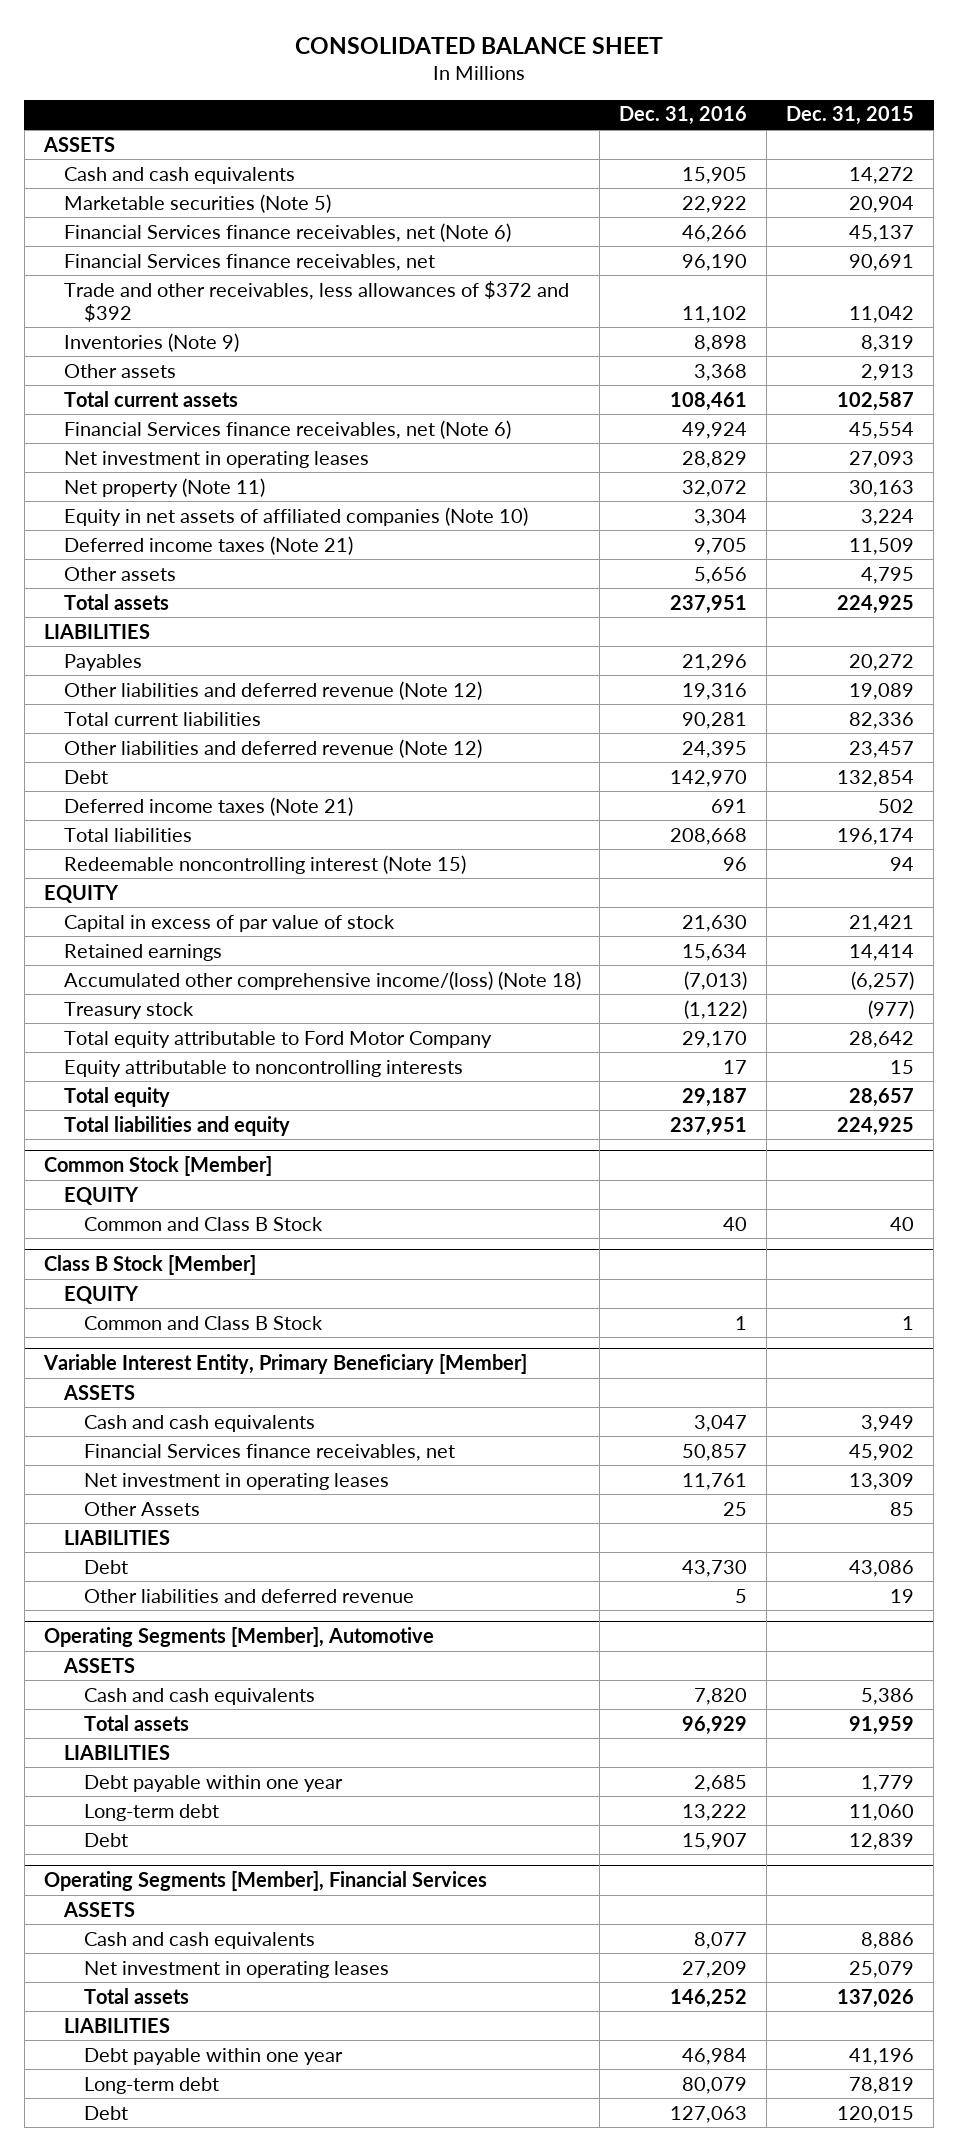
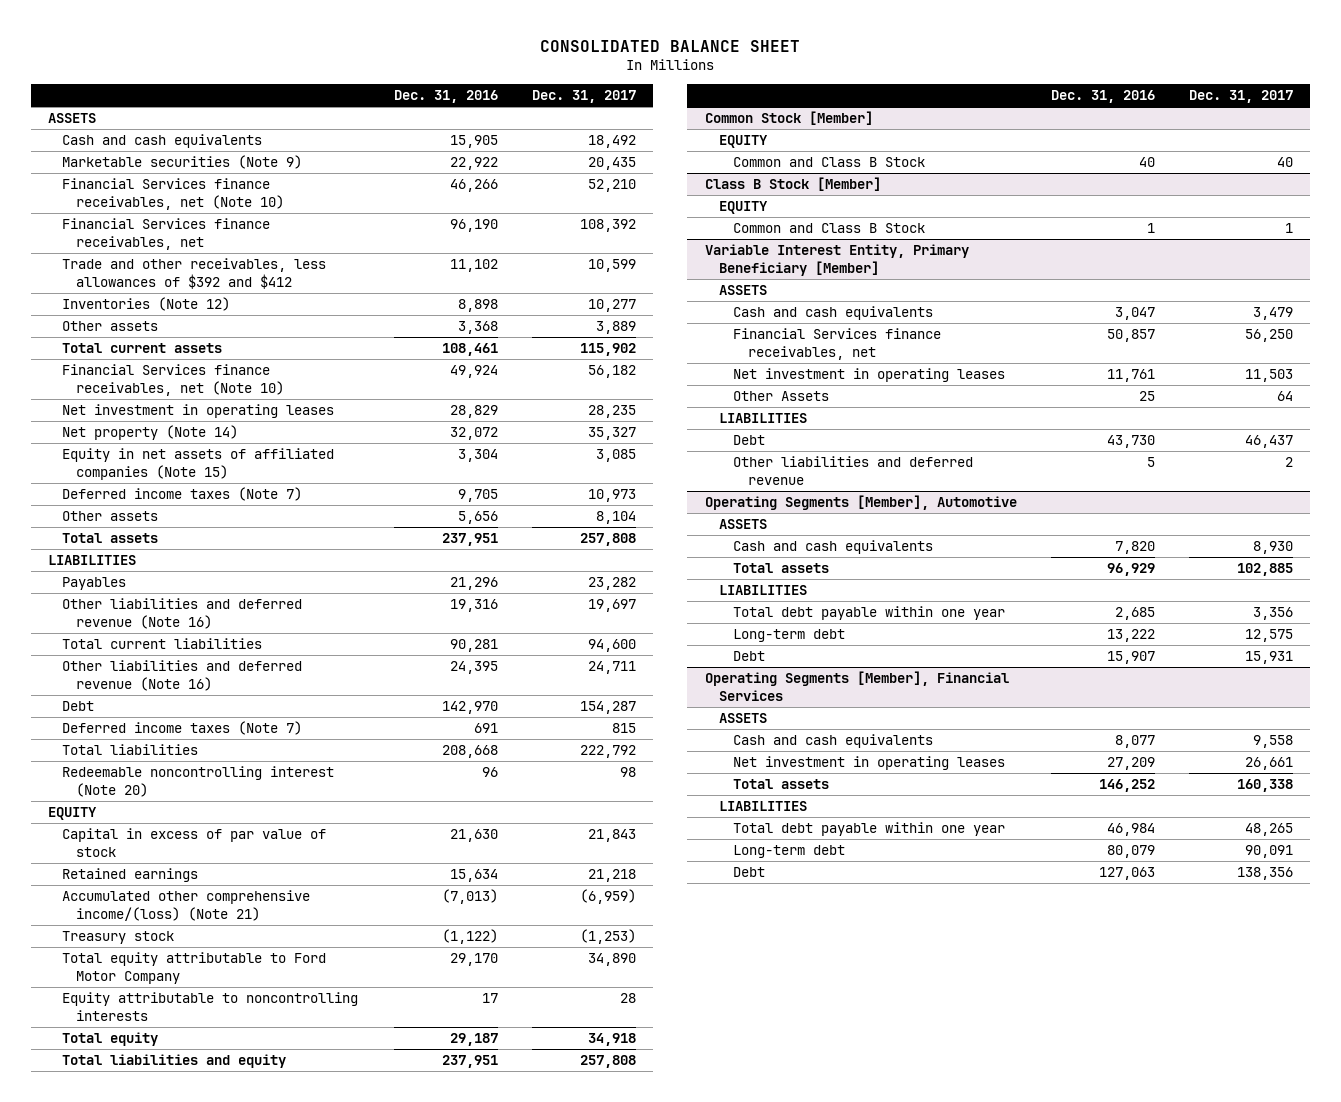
- | Dec. 31, 2016 | Dec. 31, 2015
+ | Dec. 31, 2016 | Dec. 31, 2017
- Marketable securities (Note 5) | 22,922 | 20,904
- Financial Services finance receivables, net (Note 6) | 46,266 | 45,137
+ Marketable securities (Note 9) | 22,922 | 20,435
+ Financial Services finance receivables, net (Note 10) | 46,266 | 52,210
- Trade and other receivables, less allowances of $372 and $392 | 11,102 | 11,042
- Inventories (Note 9) | 8,898 | 8,319
+ Trade and other receivables, less allowances of $392 and $412 | 11,102 | 10,599
+ Inventories (Note 12) | 8,898 | 10,277
- Financial Services finance receivables, net (Note 6) | 49,924 | 45,554
+ Financial Services finance receivables, net (Note 10) | 49,924 | 56,182
- Net property (Note 11) | 32,072 | 30,163
- Equity in net assets of affiliated companies (Note 10) | 3,304 | 3,224
- Deferred income taxes (Note 21) | 9,705 | 11,509
+ Net property (Note 14) | 32,072 | 35,327
+ Equity in net assets of affiliated companies (Note 15) | 3,304 | 3,085
+ Deferred income taxes (Note 7) | 9,705 | 10,973
- Other liabilities and deferred revenue (Note 12) | 19,316 | 19,089
+ Other liabilities and deferred revenue (Note 16) | 19,316 | 19,697
- Other liabilities and deferred revenue (Note 12) | 24,395 | 23,457
+ Other liabilities and deferred revenue (Note 16) | 24,395 | 24,711
- Deferred income taxes (Note 21) | 691 | 502
+ Deferred income taxes (Note 7) | 691 | 815
- Redeemable noncontrolling interest (Note 15) | 96 | 94
+ Redeemable noncontrolling interest (Note 20) | 96 | 98
- Accumulated other comprehensive income/(loss) (Note 18) | (7,013) | (6,257)
+ Accumulated other comprehensive income/(loss) (Note 21) | (7,013) | (6,959)
@ Operating Segments [Member], Automotive
- Debt payable within one year | 2,685 | 1,779
+ Total debt payable within one year | 2,685 | 3,356
@ Operating Segments [Member], Financial Services
- Debt payable within one year | 46,984 | 41,196
+ Total debt payable within one year | 46,984 | 48,265

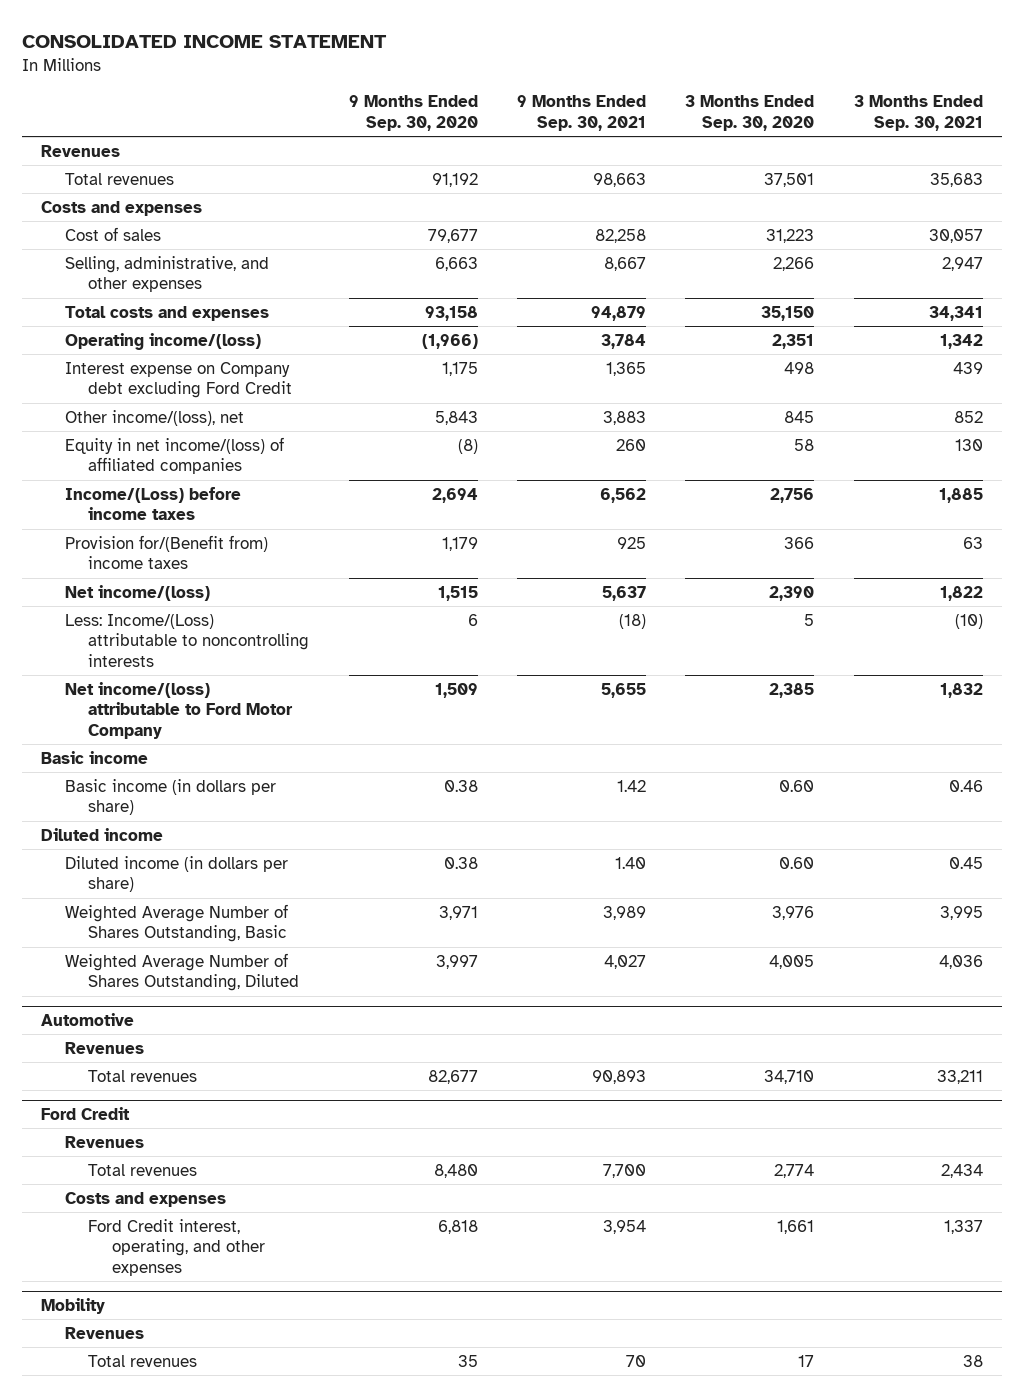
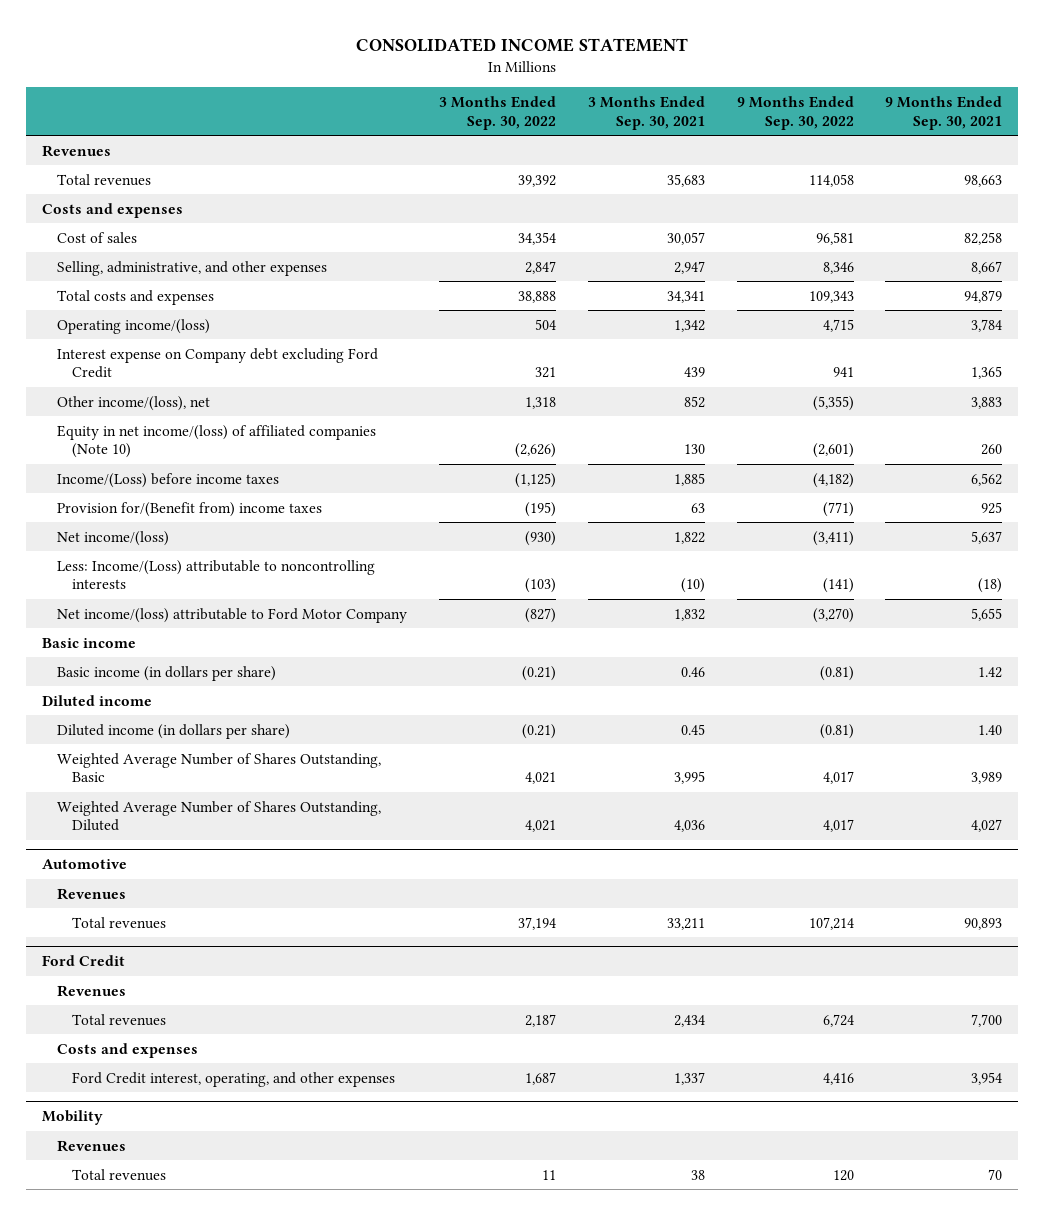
- | 9 Months Ended Sep. 30, 2020 | 9 Months Ended Sep. 30, 2021 | 3 Months Ended Sep. 30, 2020 | 3 Months Ended Sep. 30, 2021
+ | 3 Months Ended Sep. 30, 2022 | 3 Months Ended Sep. 30, 2021 | 9 Months Ended Sep. 30, 2022 | 9 Months Ended Sep. 30, 2021
- Equity in net income/(loss) of affiliated companies | (8) | 260 | 58 | 130
+ Equity in net income/(loss) of affiliated companies (Note 10) | (2,626) | 130 | (2,601) | 260

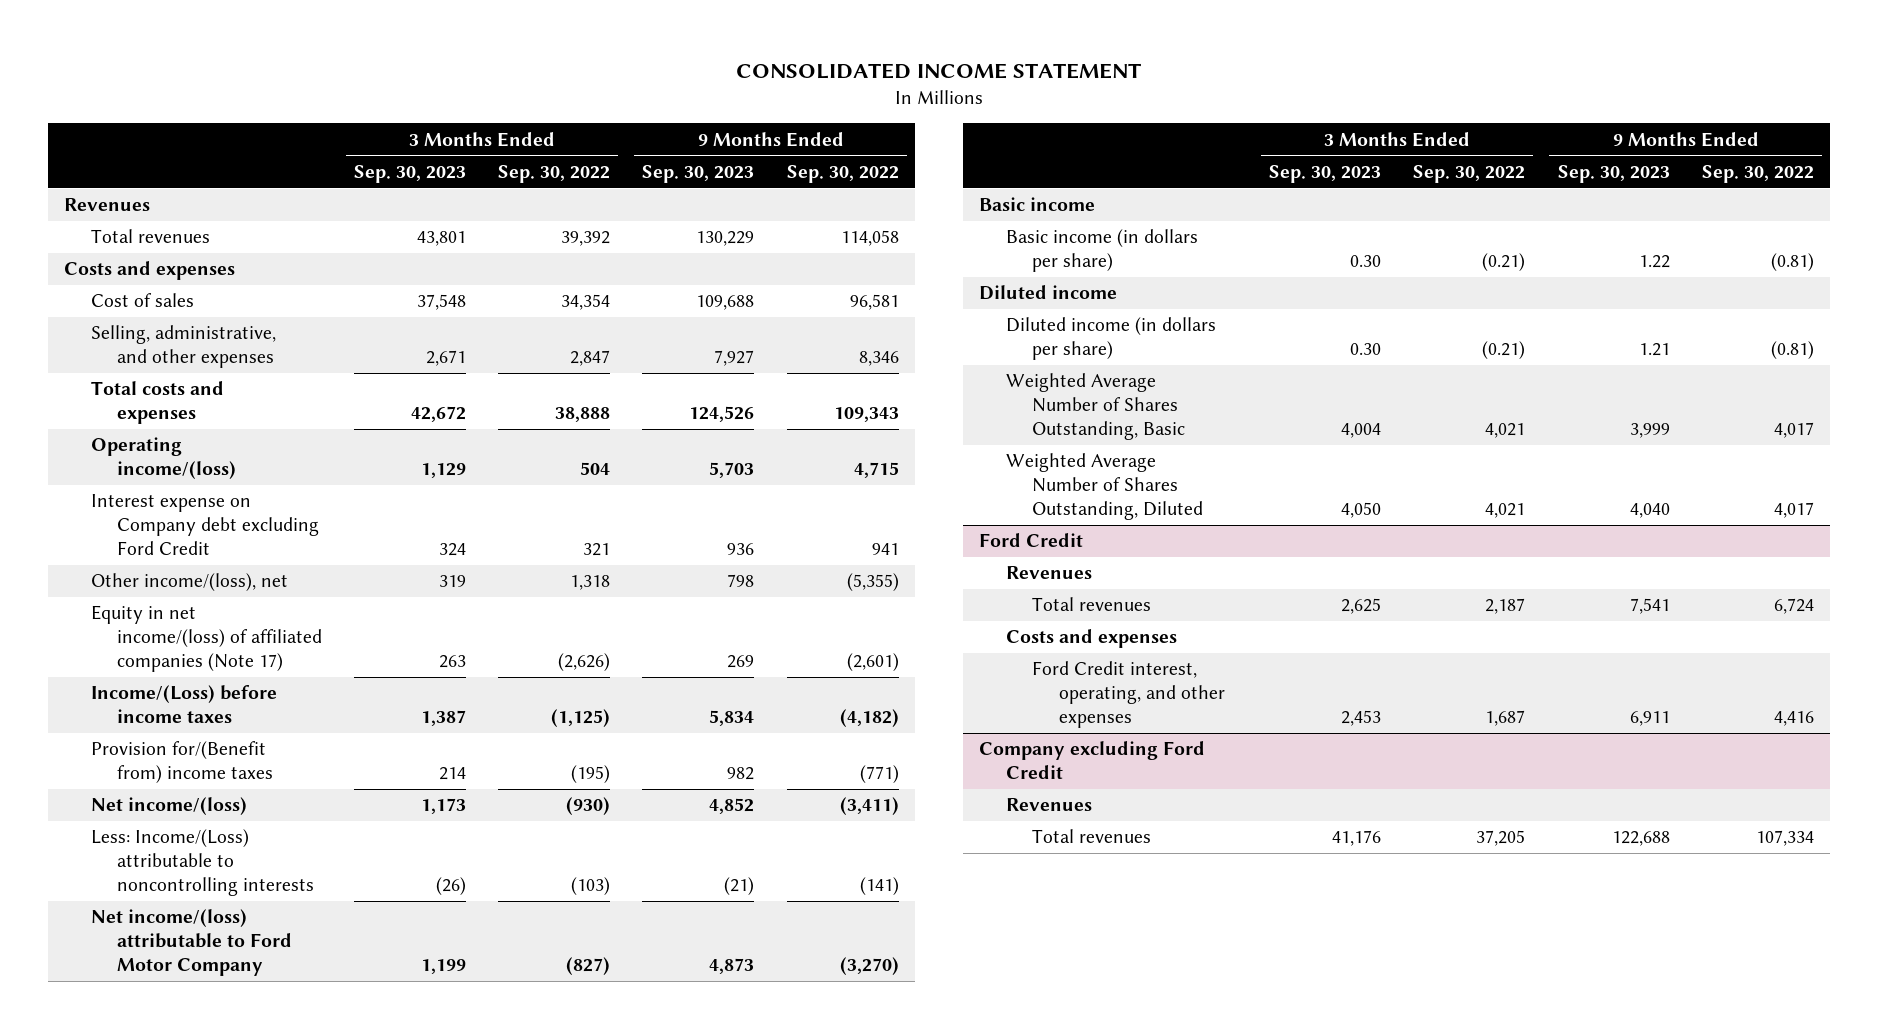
- | 3 Months Ended Sep. 30, 2022 | 3 Months Ended Sep. 30, 2021 | 9 Months Ended Sep. 30, 2022 | 9 Months Ended Sep. 30, 2021
+ | 3 Months Ended Sep. 30, 2023 | 3 Months Ended Sep. 30, 2022 | 9 Months Ended Sep. 30, 2023 | 9 Months Ended Sep. 30, 2022
- Equity in net income/(loss) of affiliated companies (Note 10) | (2,626) | 130 | (2,601) | 260
+ Equity in net income/(loss) of affiliated companies (Note 17) | 263 | (2,626) | 269 | (2,601)
- Automotive
- Revenues
- Total revenues | 37,194 | 33,211 | 107,214 | 90,893
- Mobility
+ Company excluding Ford Credit
- Total revenues | 11 | 38 | 120 | 70
+ Total revenues | 41,176 | 37,205 | 122,688 | 107,334

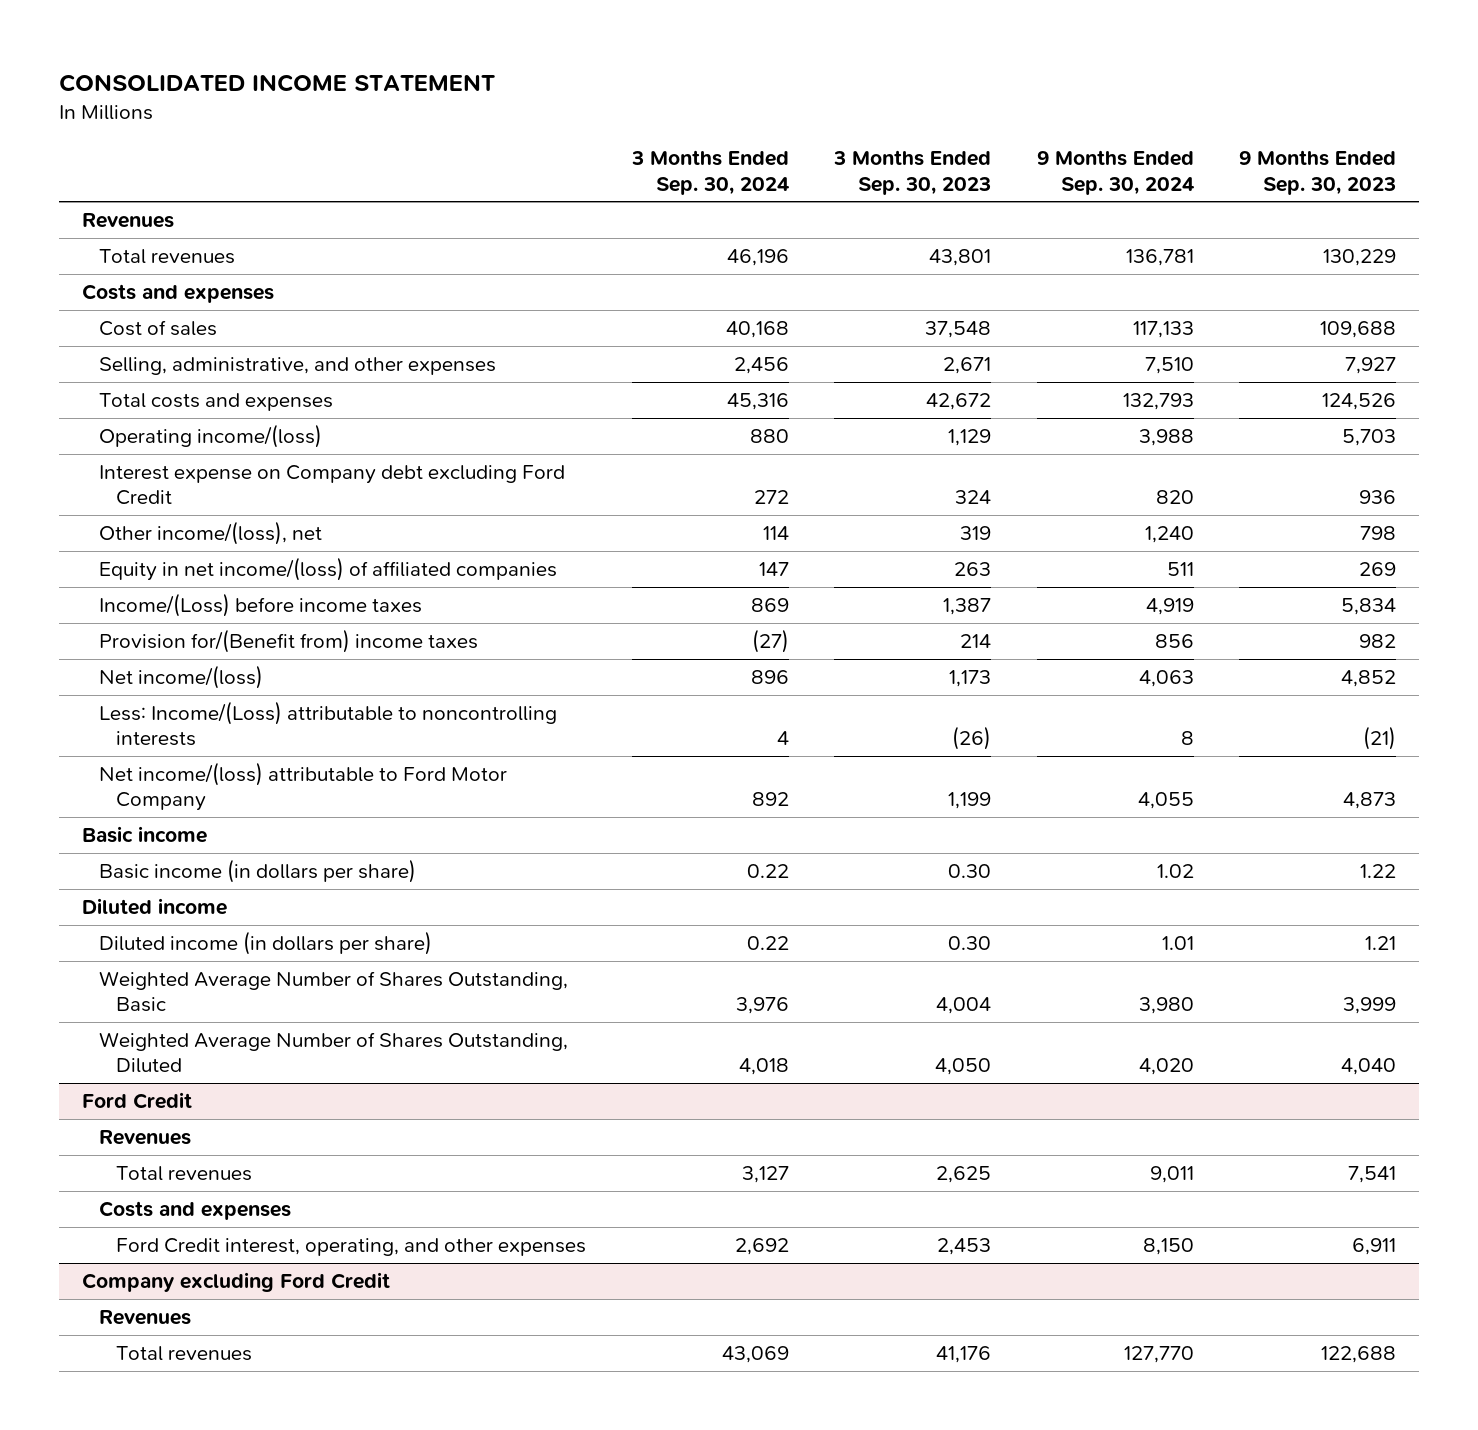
- | 3 Months Ended Sep. 30, 2023 | 3 Months Ended Sep. 30, 2022 | 9 Months Ended Sep. 30, 2023 | 9 Months Ended Sep. 30, 2022
+ | 3 Months Ended Sep. 30, 2024 | 3 Months Ended Sep. 30, 2023 | 9 Months Ended Sep. 30, 2024 | 9 Months Ended Sep. 30, 2023
- Equity in net income/(loss) of affiliated companies (Note 17) | 263 | (2,626) | 269 | (2,601)
+ Equity in net income/(loss) of affiliated companies | 147 | 263 | 511 | 269

